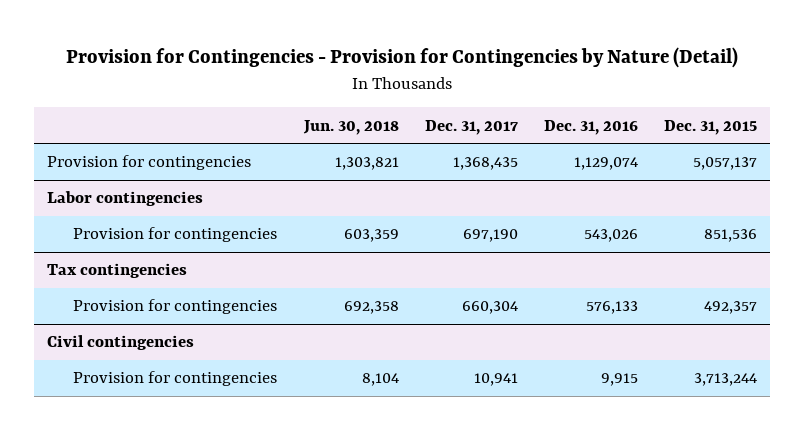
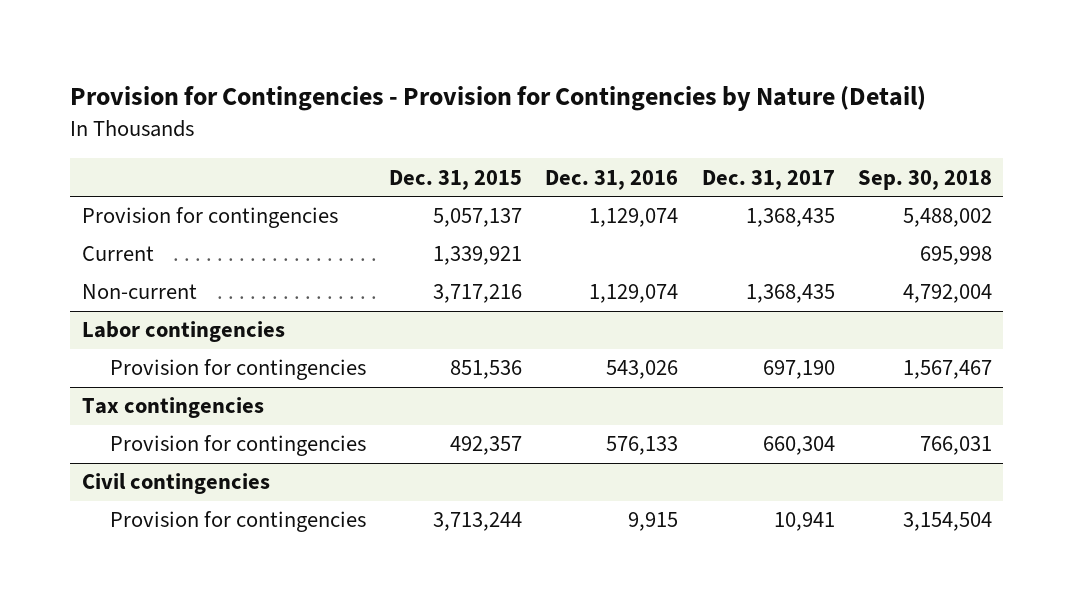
- | Jun. 30, 2018 | Dec. 31, 2017 | Dec. 31, 2016 | Dec. 31, 2015
+ | Dec. 31, 2015 | Dec. 31, 2016 | Dec. 31, 2017 | Sep. 30, 2018
+ Current | 1,339,921 | | | 695,998
+ Non-current | 3,717,216 | 1,129,074 | 1,368,435 | 4,792,004

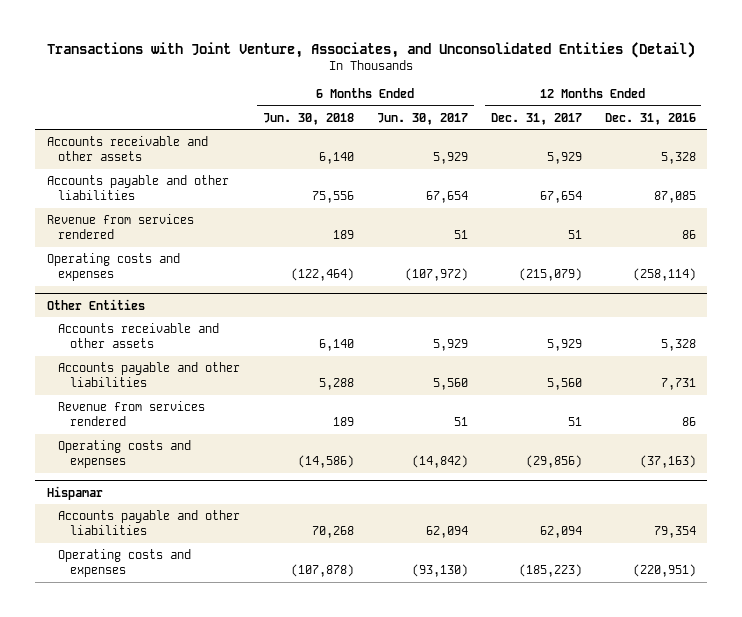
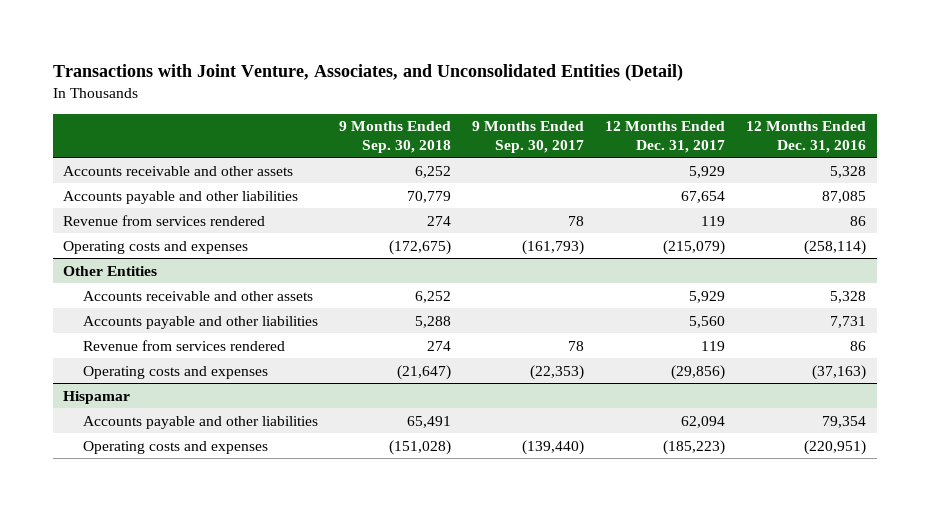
- | 6 Months Ended Jun. 30, 2018 | 6 Months Ended Jun. 30, 2017 | 12 Months Ended Dec. 31, 2017 | 12 Months Ended Dec. 31, 2016
+ | 9 Months Ended Sep. 30, 2018 | 9 Months Ended Sep. 30, 2017 | 12 Months Ended Dec. 31, 2017 | 12 Months Ended Dec. 31, 2016
- Revenue from services rendered | 189 | 51 | 51 | 86
+ Revenue from services rendered | 274 | 78 | 119 | 86
@ Other Entities
- Revenue from services rendered | 189 | 51 | 51 | 86
+ Revenue from services rendered | 274 | 78 | 119 | 86

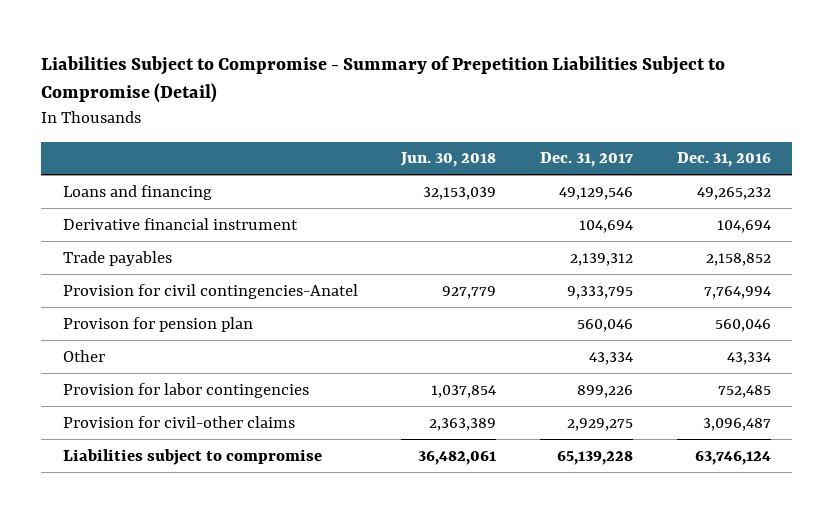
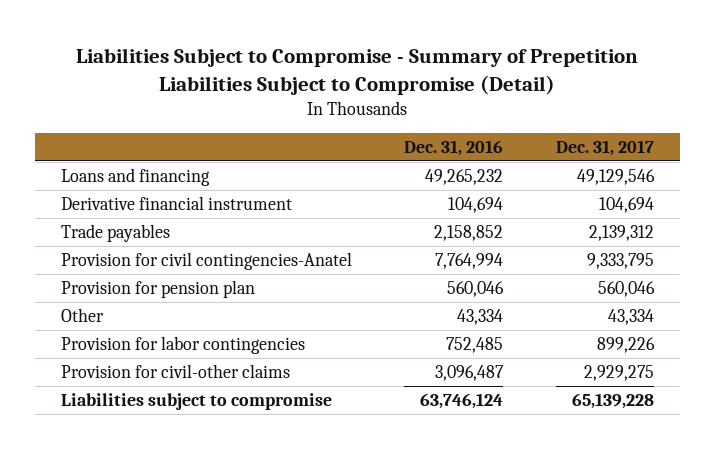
- | Jun. 30, 2018 | Dec. 31, 2017 | Dec. 31, 2016
+ | Dec. 31, 2016 | Dec. 31, 2017
- Provison for pension plan | | 560,046 | 560,046
+ Provision for pension plan | 560,046 | 560,046

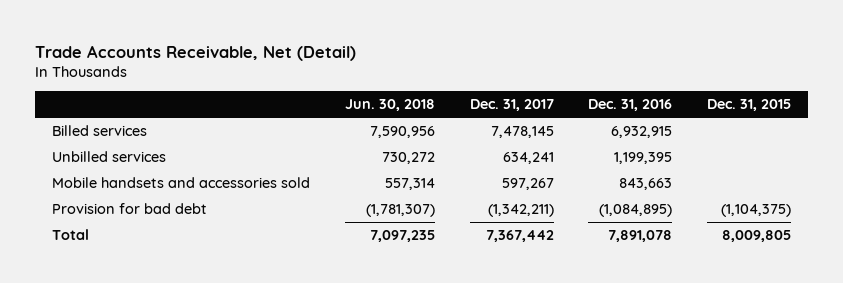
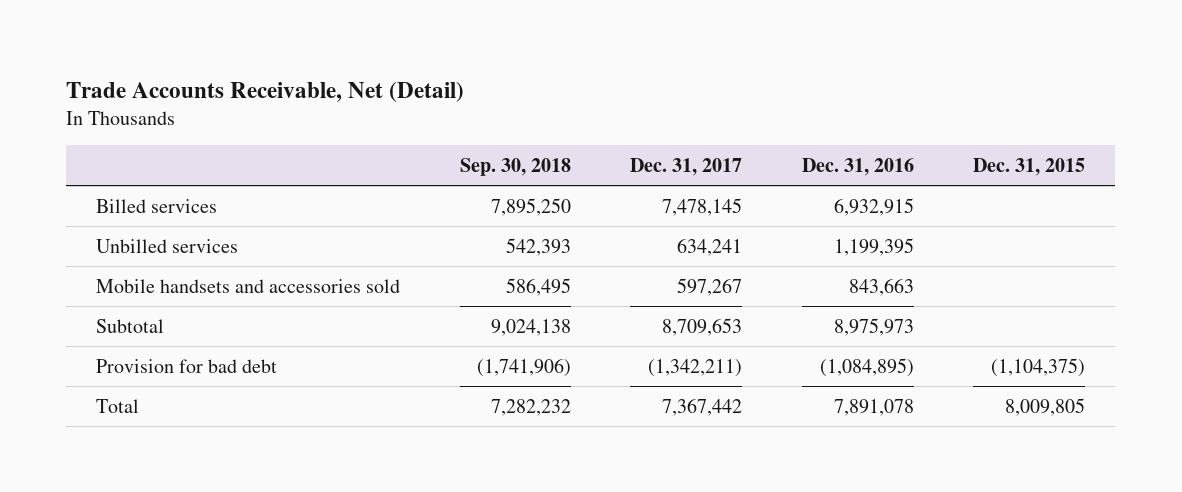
- | Jun. 30, 2018 | Dec. 31, 2017 | Dec. 31, 2016 | Dec. 31, 2015
+ | Sep. 30, 2018 | Dec. 31, 2017 | Dec. 31, 2016 | Dec. 31, 2015
+ Subtotal | 9,024,138 | 8,709,653 | 8,975,973 |

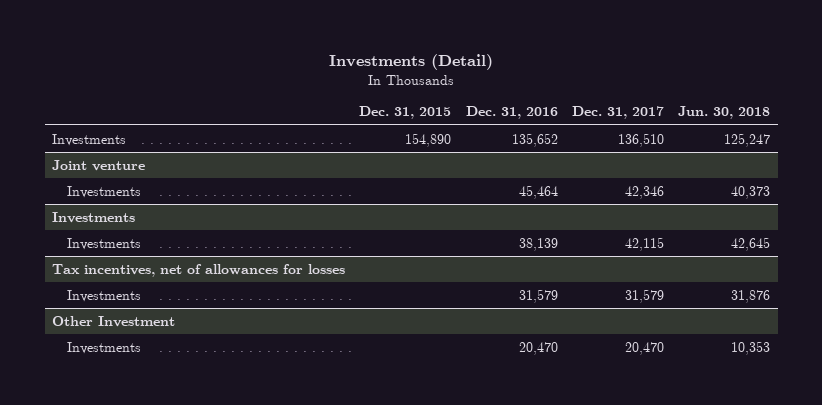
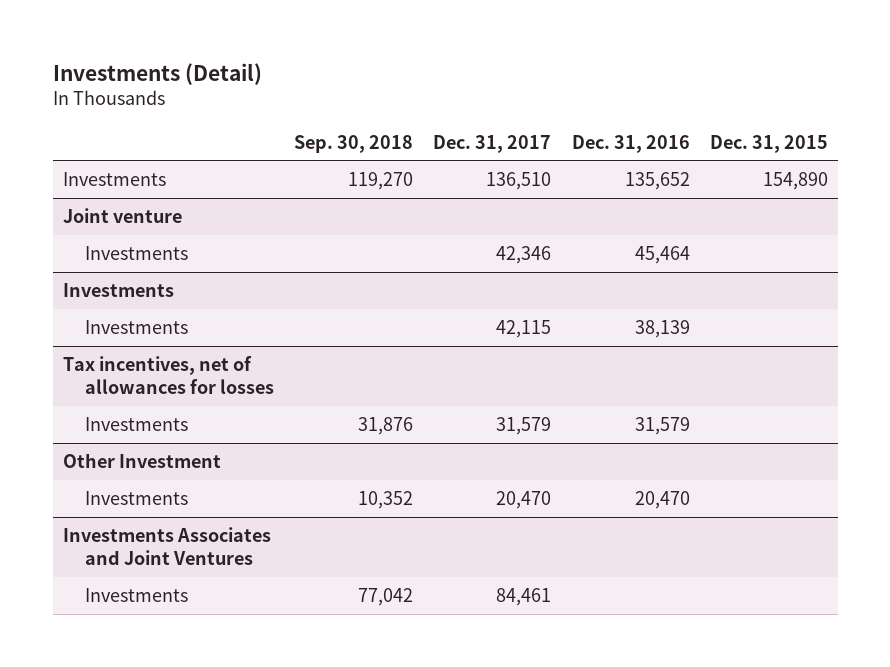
- | Dec. 31, 2015 | Dec. 31, 2016 | Dec. 31, 2017 | Jun. 30, 2018
+ | Sep. 30, 2018 | Dec. 31, 2017 | Dec. 31, 2016 | Dec. 31, 2015
+ Investments Associates and Joint Ventures
+ Investments | 77,042 | 84,461 | |

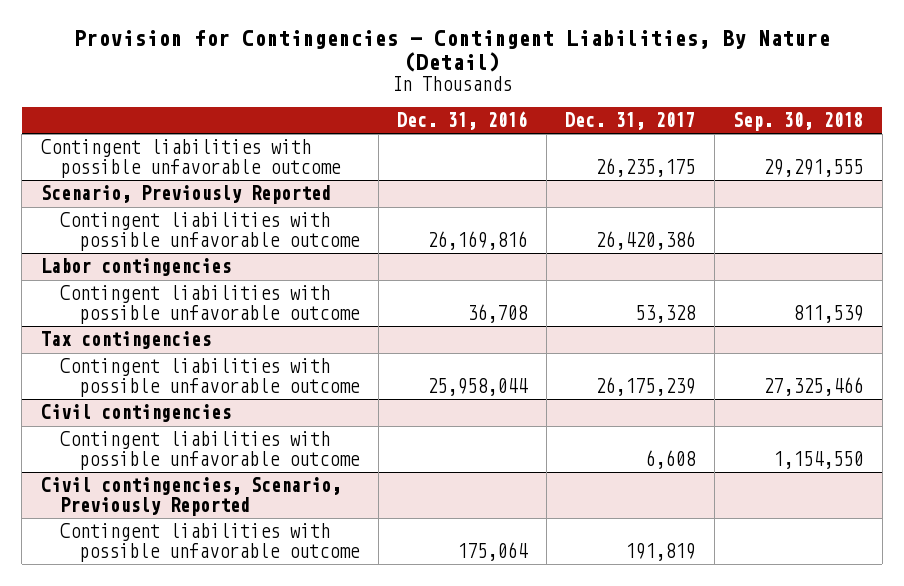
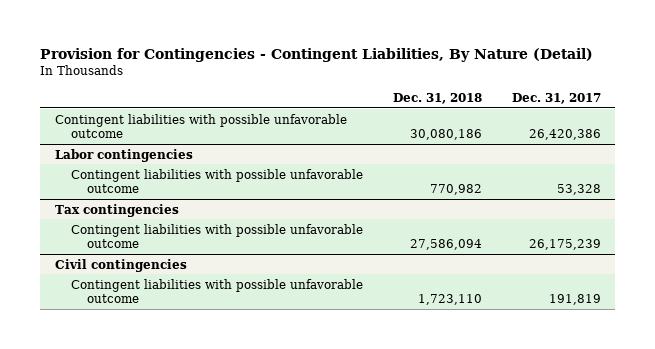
- | Dec. 31, 2016 | Dec. 31, 2017 | Sep. 30, 2018
+ | Dec. 31, 2018 | Dec. 31, 2017
- Contingent liabilities with possible unfavorable outcome | | 26,235,175 | 29,291,555
- Scenario, Previously Reported
@ Civil contingencies
- Contingent liabilities with possible unfavorable outcome | | 6,608 | 1,154,550
- Civil contingencies, Scenario, Previously Reported

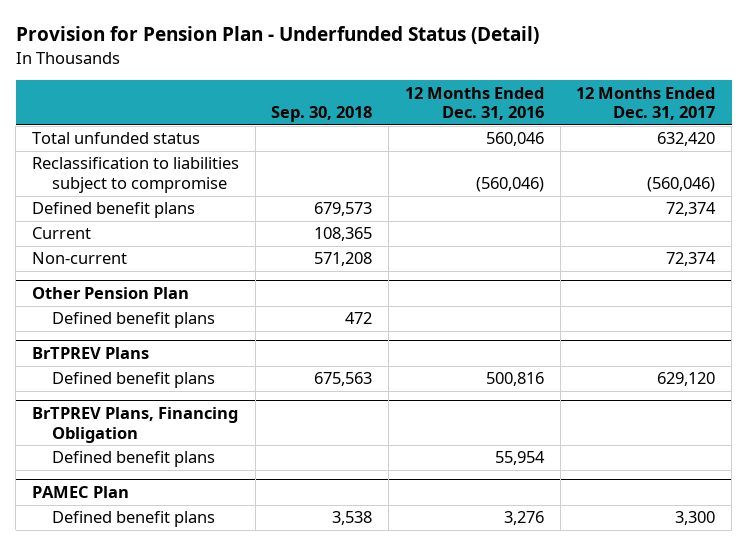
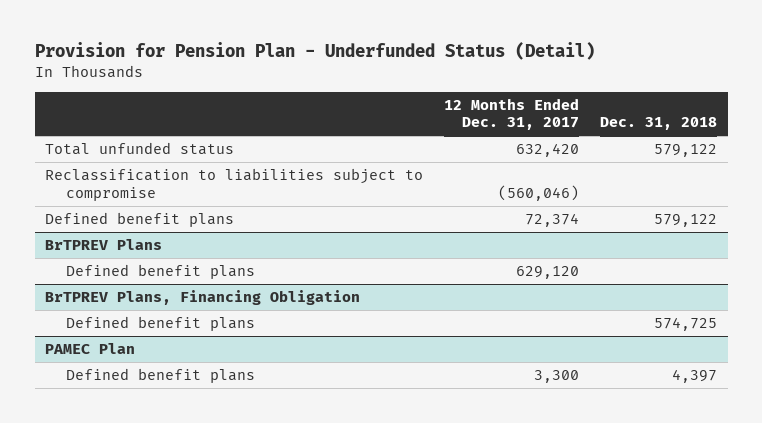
- | Sep. 30, 2018 | 12 Months Ended Dec. 31, 2016 | 12 Months Ended Dec. 31, 2017
+ | 12 Months Ended Dec. 31, 2017 | Dec. 31, 2018
- Current | 108,365 | |
- Non-current | 571,208 | | 72,374
- Other Pension Plan
- Defined benefit plans | 472 | |

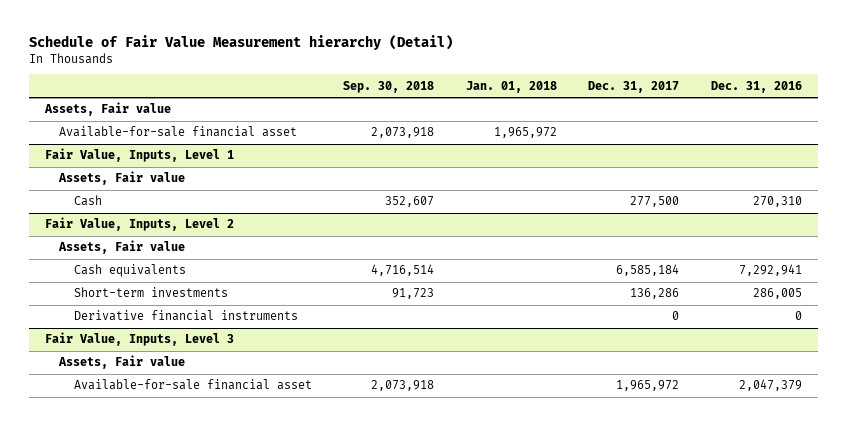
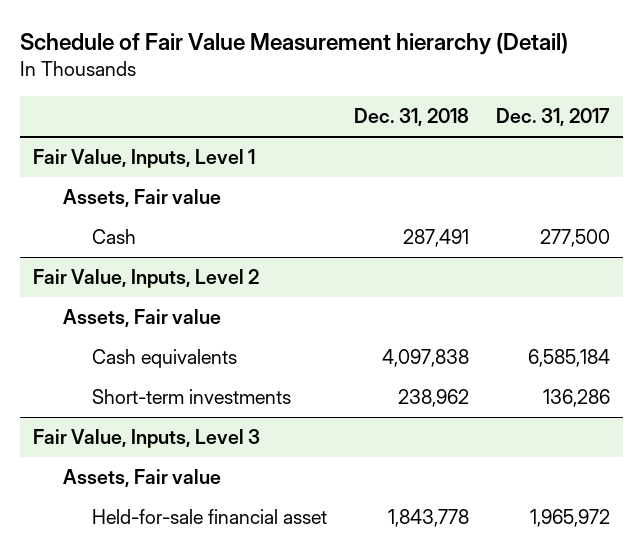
- | Sep. 30, 2018 | Jan. 01, 2018 | Dec. 31, 2017 | Dec. 31, 2016
+ | Dec. 31, 2018 | Dec. 31, 2017
- Assets, Fair value
- Available-for-sale financial asset | 2,073,918 | 1,965,972 | |
@ Fair Value, Inputs, Level 2
- Derivative financial instruments | | | 0 | 0
@ Fair Value, Inputs, Level 3
- Available-for-sale financial asset | 2,073,918 | | 1,965,972 | 2,047,379
+ Held-for-sale financial asset | 1,843,778 | 1,965,972

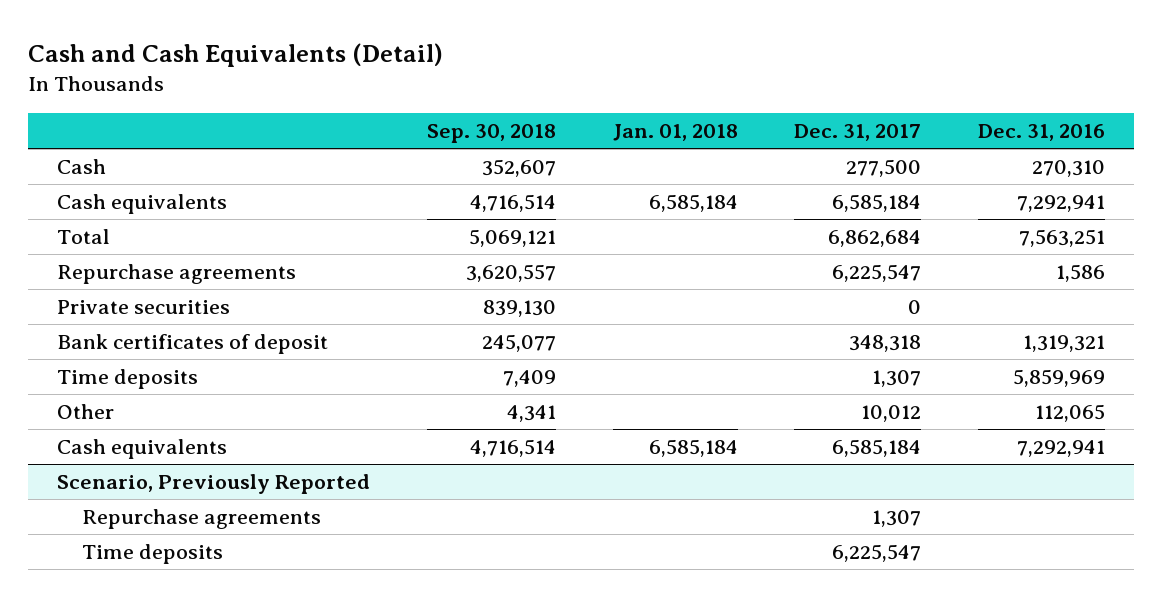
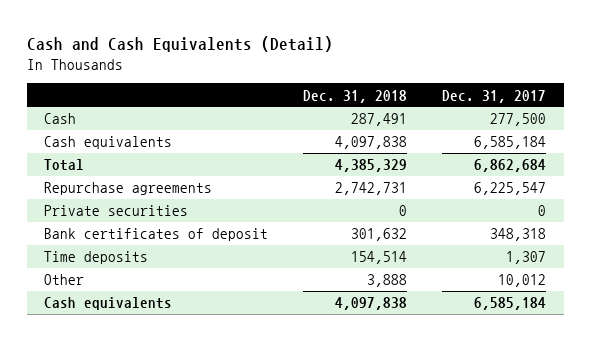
- | Sep. 30, 2018 | Jan. 01, 2018 | Dec. 31, 2017 | Dec. 31, 2016
+ | Dec. 31, 2018 | Dec. 31, 2017
- Scenario, Previously Reported
- Repurchase agreements | | | 1,307 |
- Time deposits | | | 6,225,547 |

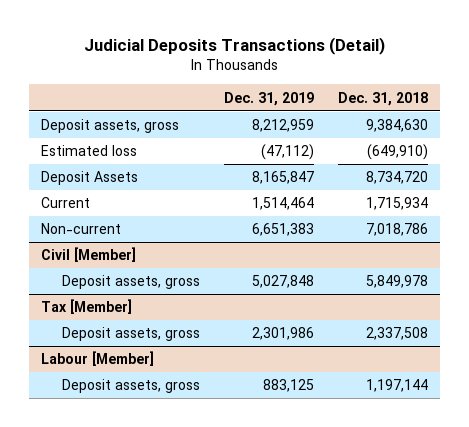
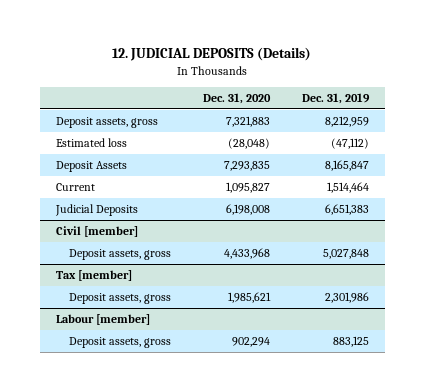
- Judicial Deposits Transactions (Detail)
+ 12. JUDICIAL DEPOSITS (Details)
- | Dec. 31, 2019 | Dec. 31, 2018
+ | Dec. 31, 2020 | Dec. 31, 2019
- Non-current | 6,651,383 | 7,018,786
- Civil [Member]
+ Judicial Deposits | 6,198,008 | 6,651,383
+ Civil [member]
- Tax [Member]
+ Tax [member]
- Labour [Member]
+ Labour [member]

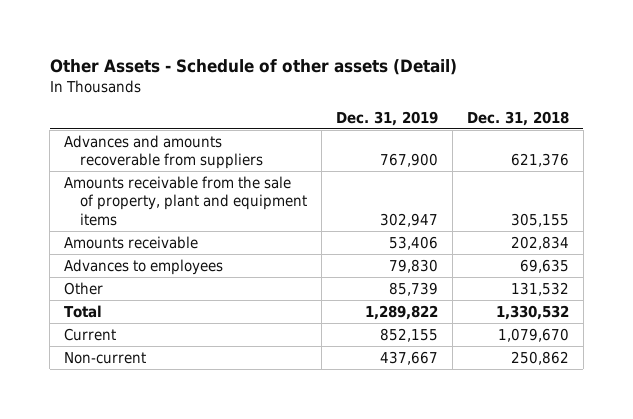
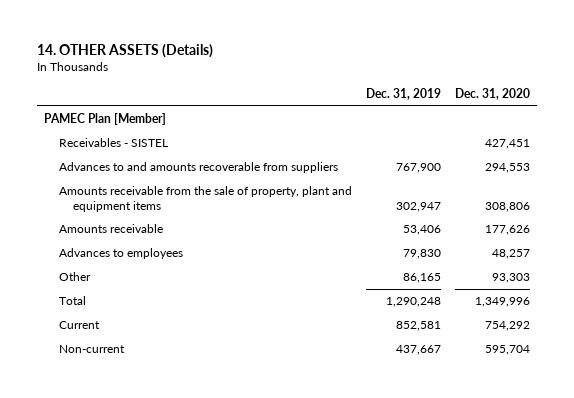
- Other Assets - Schedule of other assets (Detail)
+ 14. OTHER ASSETS (Details)
- | Dec. 31, 2019 | Dec. 31, 2018
+ | Dec. 31, 2019 | Dec. 31, 2020
- Advances and amounts recoverable from suppliers | 767,900 | 621,376
+ PAMEC Plan [Member]
+ Receivables - SISTEL | | 427,451
+ Advances to and amounts recoverable from suppliers | 767,900 | 294,553
- Other | 85,739 | 131,532
- Total | 1,289,822 | 1,330,532
- Current | 852,155 | 1,079,670
+ Other | 86,165 | 93,303
+ Total | 1,290,248 | 1,349,996
+ Current | 852,581 | 754,292

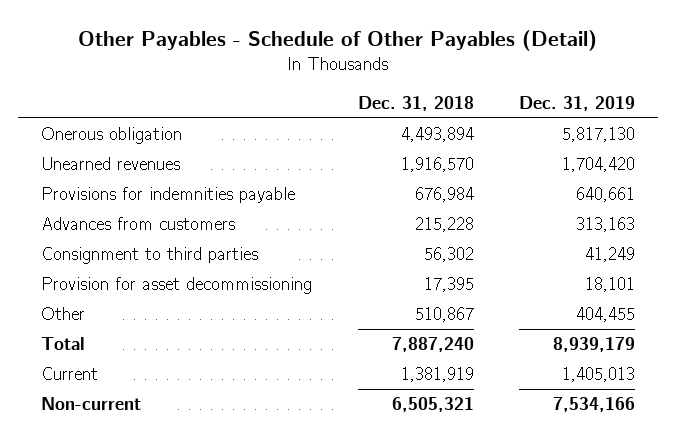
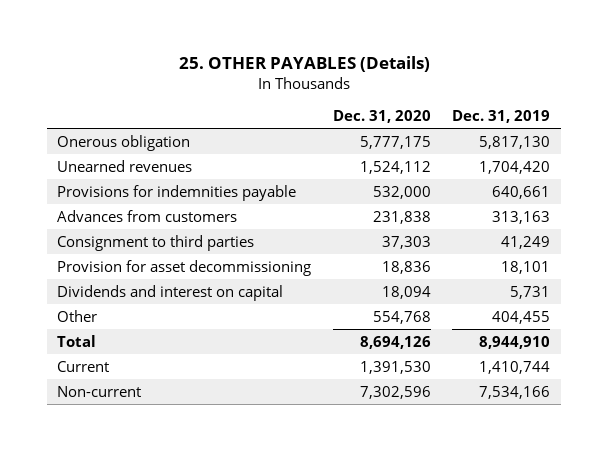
- Other Payables - Schedule of Other Payables (Detail)
+ 25. OTHER PAYABLES (Details)
- | Dec. 31, 2018 | Dec. 31, 2019
+ | Dec. 31, 2020 | Dec. 31, 2019
+ Dividends and interest on capital | 18,094 | 5,731
- Total | 7,887,240 | 8,939,179
- Current | 1,381,919 | 1,405,013
+ Total | 8,694,126 | 8,944,910
+ Current | 1,391,530 | 1,410,744

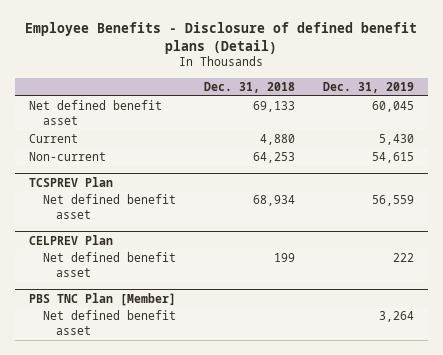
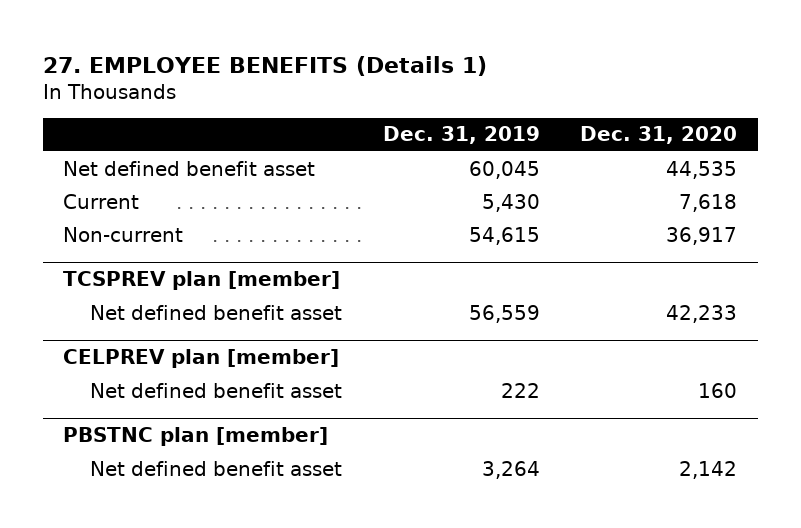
- Employee Benefits - Disclosure of defined benefit plans (Detail)
+ 27. EMPLOYEE BENEFITS (Details 1)
- | Dec. 31, 2018 | Dec. 31, 2019
+ | Dec. 31, 2019 | Dec. 31, 2020
- TCSPREV Plan
+ TCSPREV plan [member]
- CELPREV Plan
+ CELPREV plan [member]
- PBS TNC Plan [Member]
+ PBSTNC plan [member]

